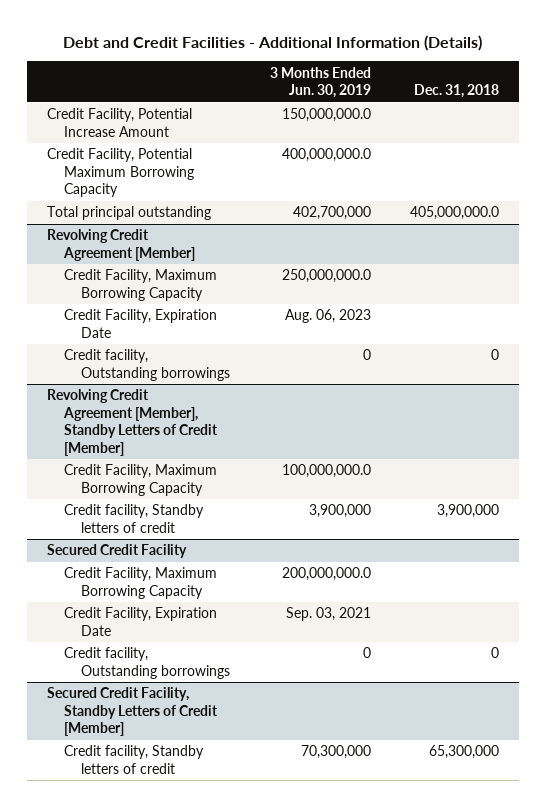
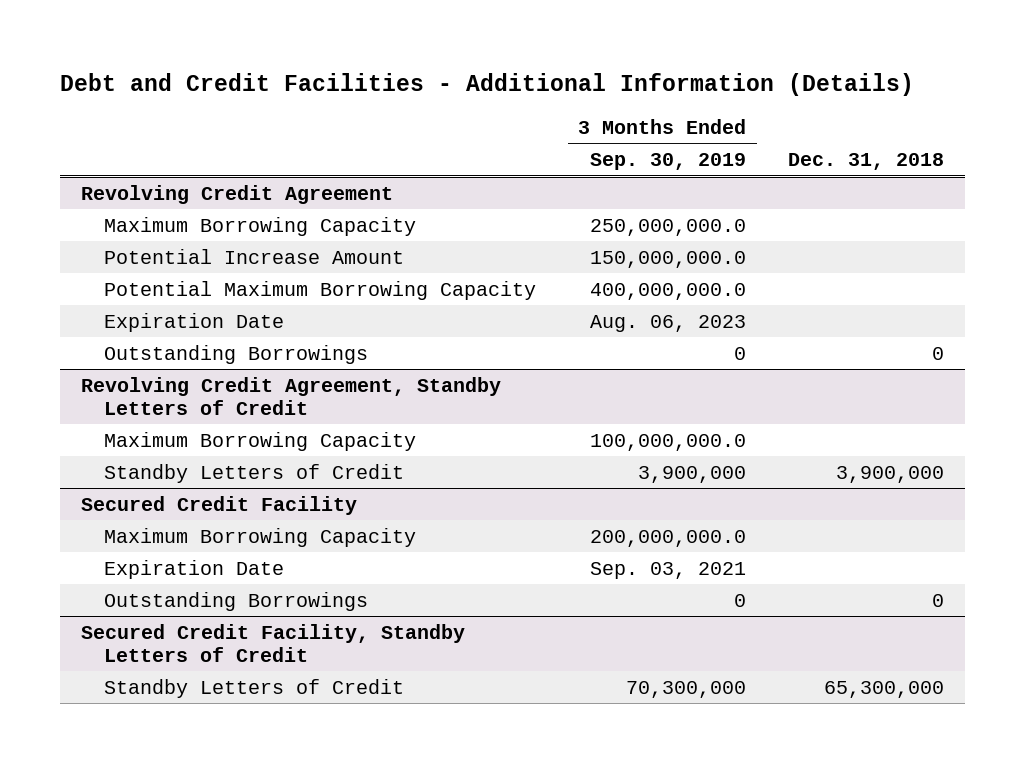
- | 3 Months Ended Jun. 30, 2019 | Dec. 31, 2018
+ | 3 Months Ended Sep. 30, 2019 | Dec. 31, 2018
- Credit Facility, Potential Increase Amount | 150,000,000.0 |
- Credit Facility, Potential Maximum Borrowing Capacity | 400,000,000.0 |
- Total principal outstanding | 402,700,000 | 405,000,000.0
- Revolving Credit Agreement [Member]
- Credit Facility, Maximum Borrowing Capacity | 250,000,000.0 |
- Credit Facility, Expiration Date | Aug. 06, 2023 |
- Credit facility, Outstanding borrowings | 0 | 0
- Revolving Credit Agreement [Member], Standby Letters of Credit [Member]
- Credit Facility, Maximum Borrowing Capacity | 100,000,000.0 |
- Credit facility, Standby letters of credit | 3,900,000 | 3,900,000
+ Revolving Credit Agreement
+ Maximum Borrowing Capacity | 250,000,000.0 |
+ Potential Increase Amount | 150,000,000.0 |
+ Potential Maximum Borrowing Capacity | 400,000,000.0 |
+ Expiration Date | Aug. 06, 2023 |
+ Outstanding Borrowings | 0 | 0
+ Revolving Credit Agreement, Standby Letters of Credit
+ Maximum Borrowing Capacity | 100,000,000.0 |
+ Standby Letters of Credit | 3,900,000 | 3,900,000
@ Secured Credit Facility
- Credit Facility, Maximum Borrowing Capacity | 200,000,000.0 |
- Credit Facility, Expiration Date | Sep. 03, 2021 |
- Credit facility, Outstanding borrowings | 0 | 0
- Secured Credit Facility, Standby Letters of Credit [Member]
- Credit facility, Standby letters of credit | 70,300,000 | 65,300,000
@ Secured Credit Facility
+ Maximum Borrowing Capacity | 200,000,000.0 |
+ Expiration Date | Sep. 03, 2021 |
+ Outstanding Borrowings | 0 | 0
+ Secured Credit Facility, Standby Letters of Credit
+ Standby Letters of Credit | 70,300,000 | 65,300,000

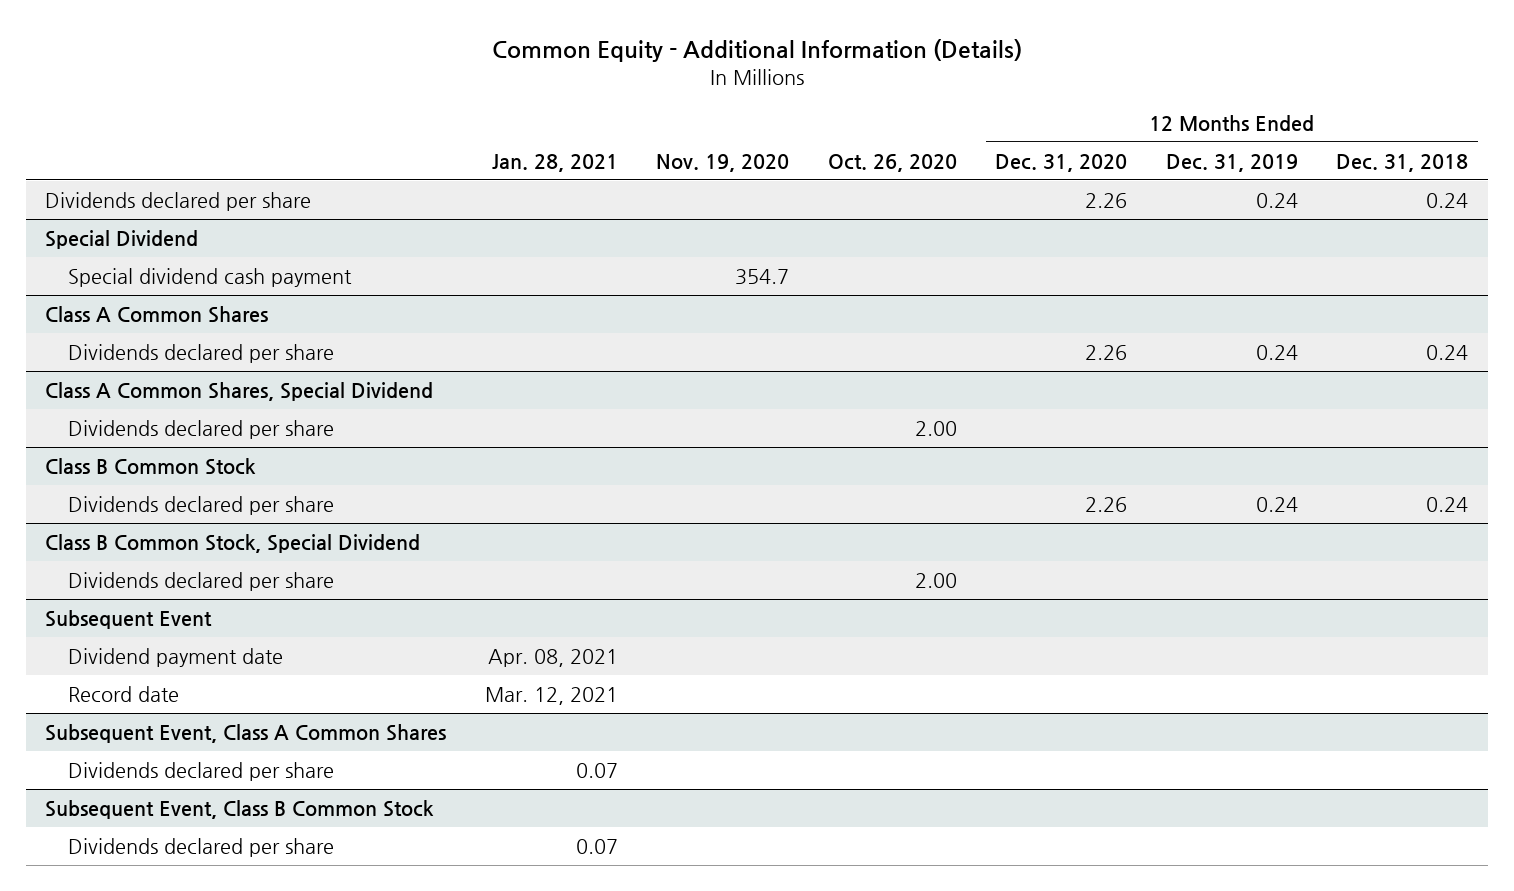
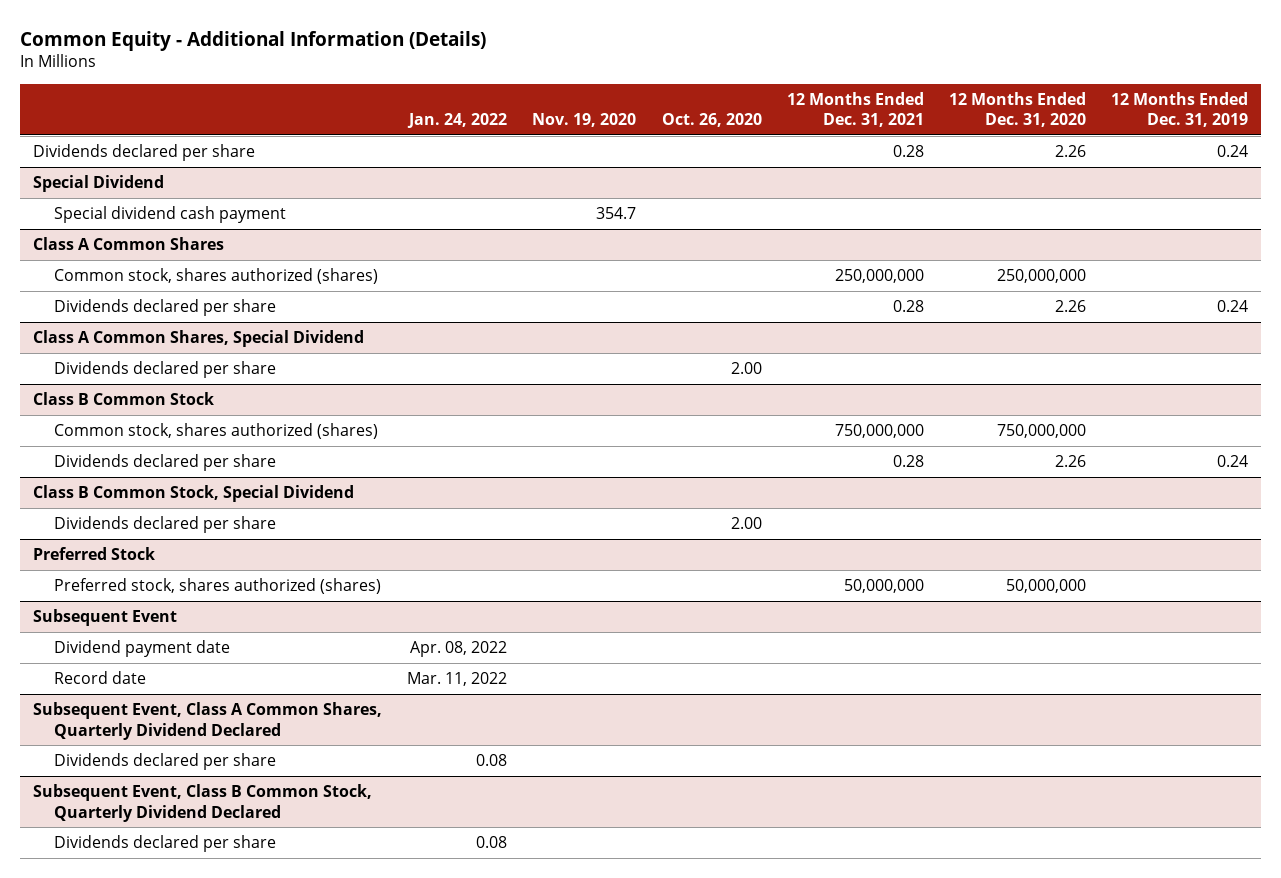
- | Jan. 28, 2021 | Nov. 19, 2020 | Oct. 26, 2020 | 12 Months Ended Dec. 31, 2020 | 12 Months Ended Dec. 31, 2019 | 12 Months Ended Dec. 31, 2018
+ | Jan. 24, 2022 | Nov. 19, 2020 | Oct. 26, 2020 | 12 Months Ended Dec. 31, 2021 | 12 Months Ended Dec. 31, 2020 | 12 Months Ended Dec. 31, 2019
@ Class A Common Shares
+ Common stock, shares authorized (shares) | | | | 250,000,000 | 250,000,000 |
@ Class B Common Stock
+ Common stock, shares authorized (shares) | | | | 750,000,000 | 750,000,000 |
+ Preferred Stock
+ Preferred stock, shares authorized (shares) | | | | 50,000,000 | 50,000,000 |
- Subsequent Event, Class A Common Shares
+ Subsequent Event, Class A Common Shares, Quarterly Dividend Declared
- Subsequent Event, Class B Common Stock
+ Subsequent Event, Class B Common Stock, Quarterly Dividend Declared

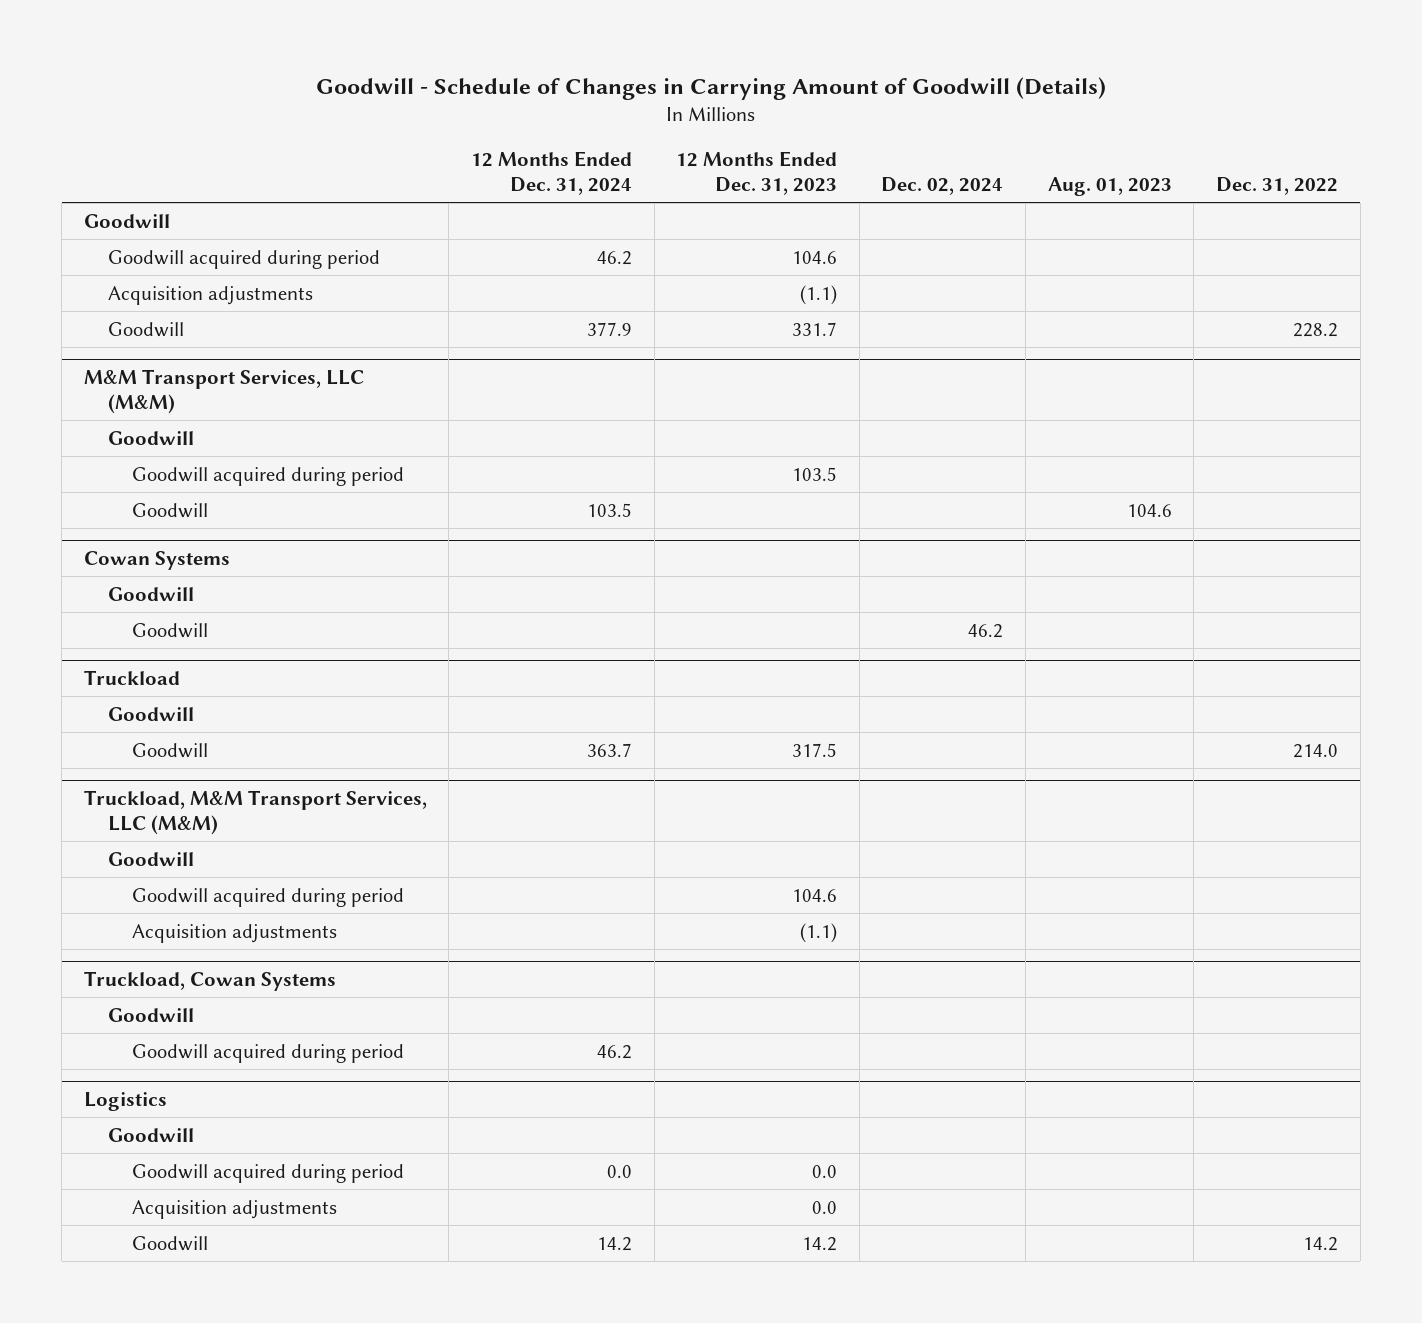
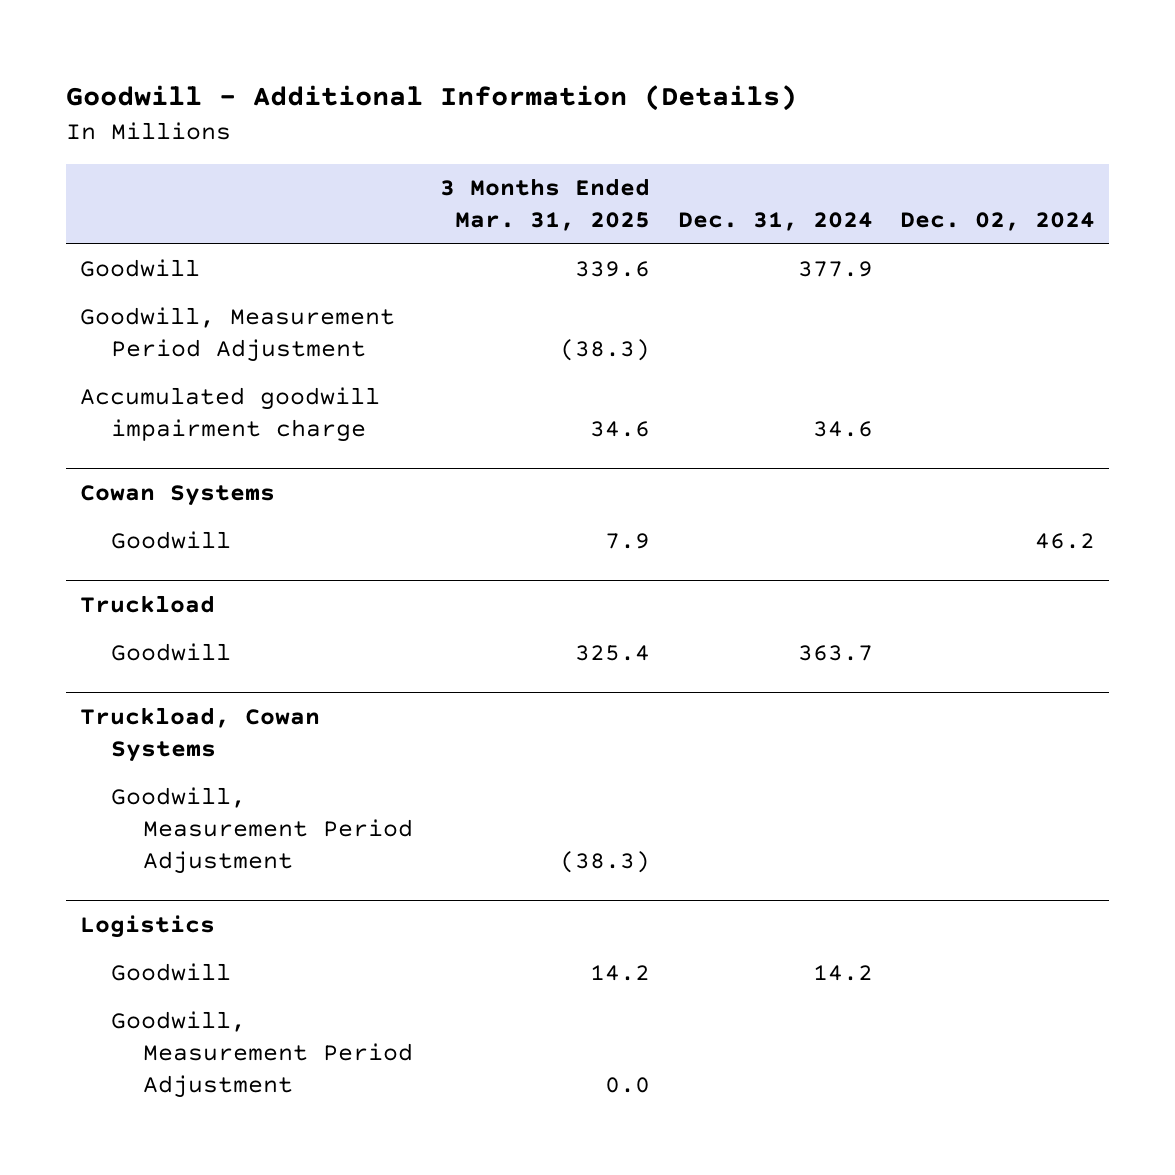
- Goodwill - Schedule of Changes in Carrying Amount of Goodwill (Details)
+ Goodwill - Additional Information (Details)
- | 12 Months Ended Dec. 31, 2024 | 12 Months Ended Dec. 31, 2023 | Dec. 02, 2024 | Aug. 01, 2023 | Dec. 31, 2022
+ | 3 Months Ended Mar. 31, 2025 | Dec. 31, 2024 | Dec. 02, 2024
- Goodwill acquired during period | 46.2 | 104.6 | | |
- Acquisition adjustments | | (1.1) | | |
- Goodwill | 377.9 | 331.7 | | | 228.2
- M&M Transport Services, LLC (M&M)
- Goodwill
- Goodwill acquired during period | | 103.5 | | |
- Goodwill | 103.5 | | | 104.6 |
+ Goodwill, Measurement Period Adjustment | (38.3) | |
+ Accumulated goodwill impairment charge | 34.6 | 34.6 |
@ Cowan Systems
- Goodwill
@ Truckload
- Goodwill | 363.7 | 317.5 | | | 214.0
- Truckload, M&M Transport Services, LLC (M&M)
- Goodwill
- Goodwill acquired during period | | 104.6 | | |
- Acquisition adjustments | | (1.1) | | |
@ Truckload, Cowan Systems
- Goodwill
- Goodwill acquired during period | 46.2 | | | |
+ Goodwill, Measurement Period Adjustment | (38.3) | |
@ Logistics
- Goodwill acquired during period | 0.0 | 0.0 | | |
- Acquisition adjustments | | 0.0 | | |
- Goodwill | 14.2 | 14.2 | | | 14.2
+ Goodwill, Measurement Period Adjustment | 0.0 | |

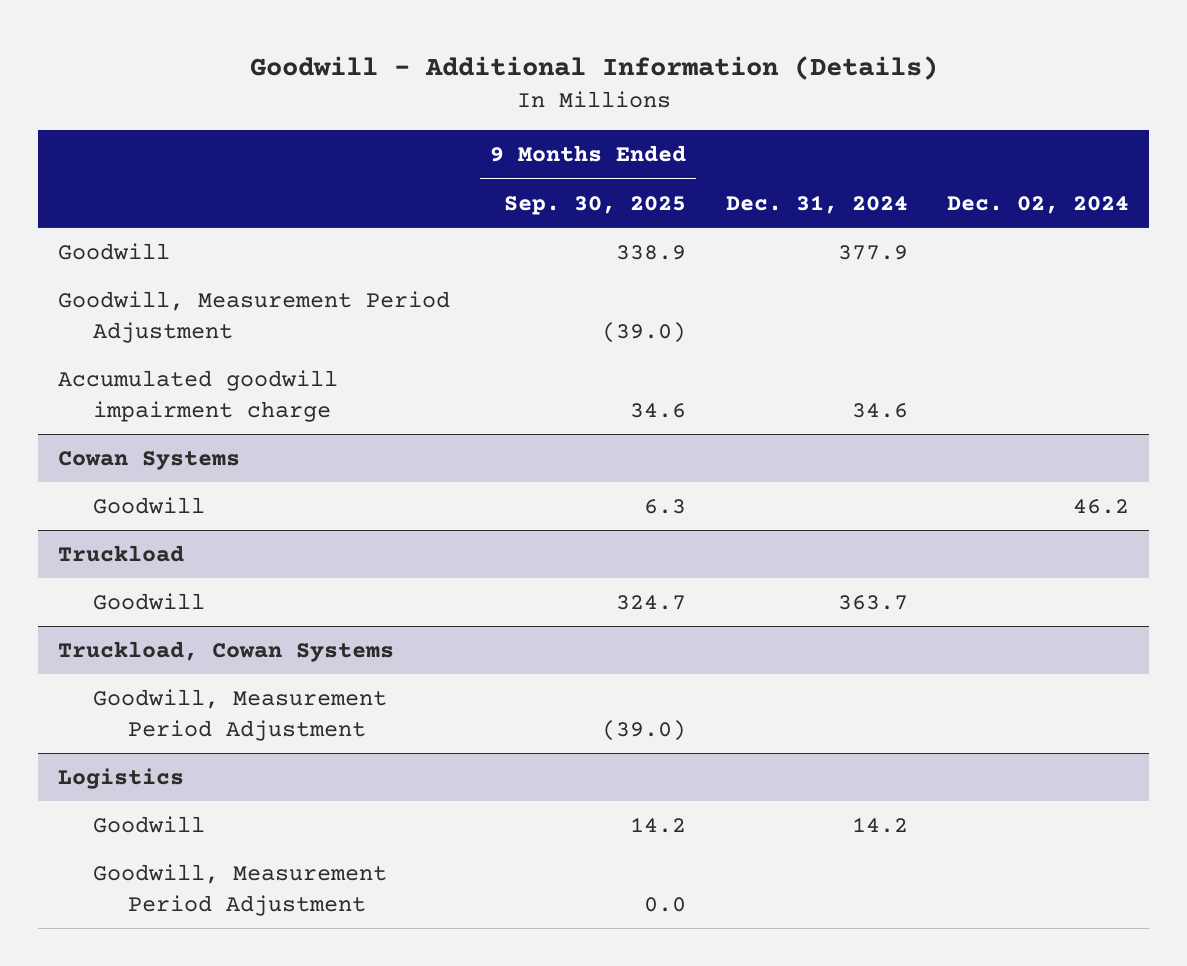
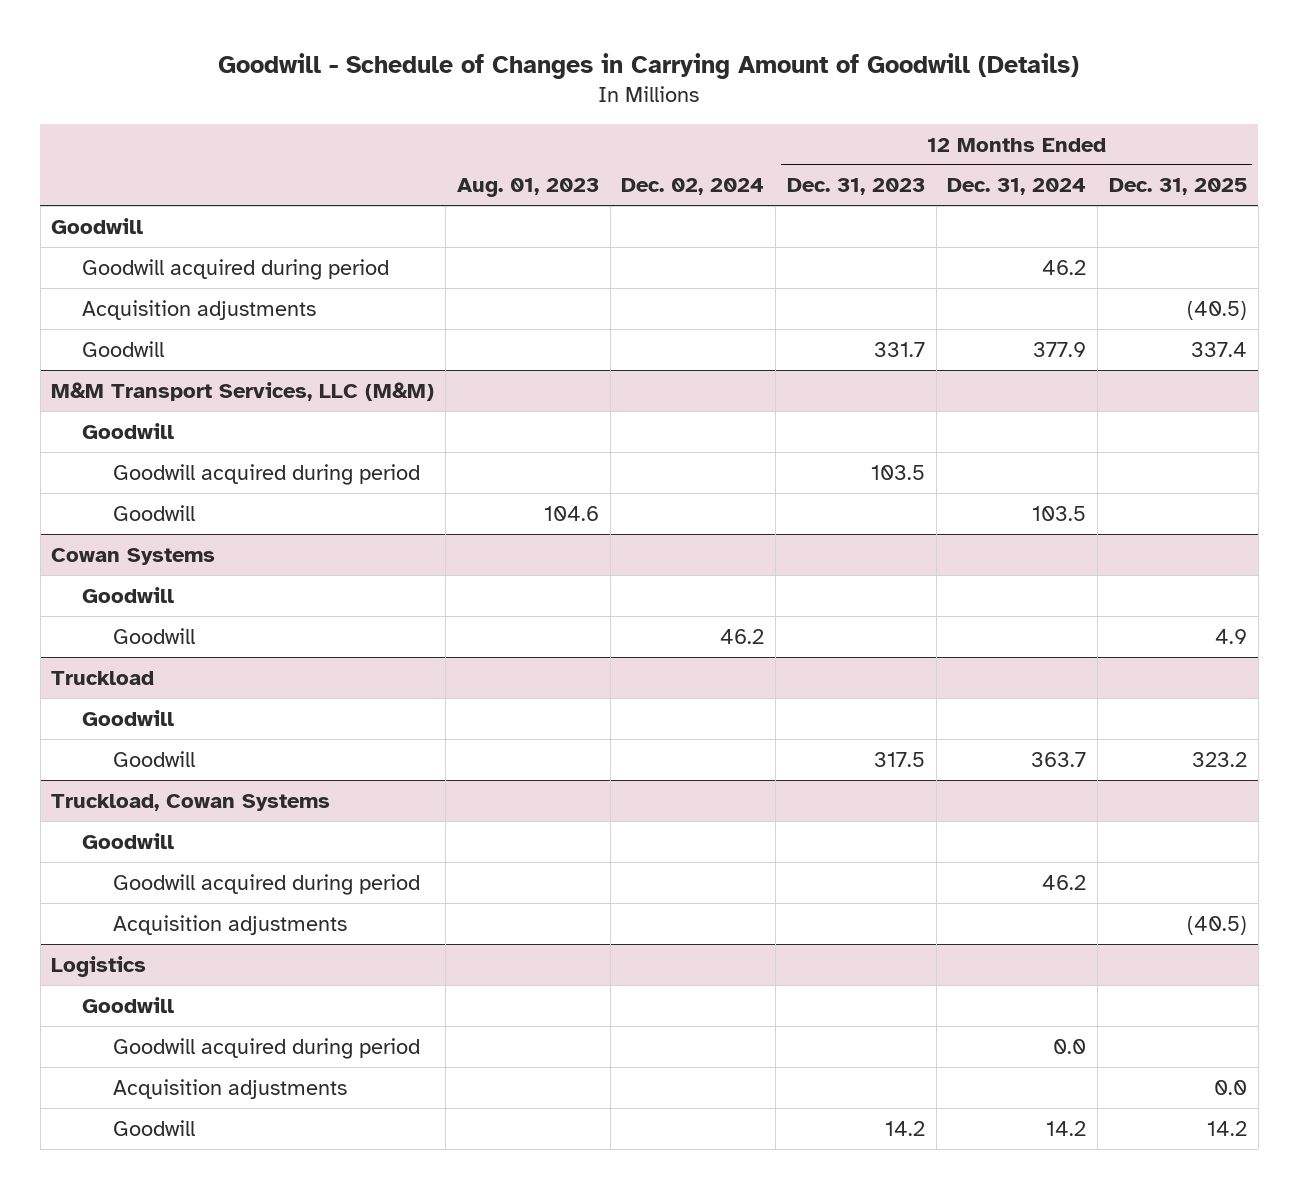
- Goodwill - Additional Information (Details)
+ Goodwill - Schedule of Changes in Carrying Amount of Goodwill (Details)
- | 9 Months Ended Sep. 30, 2025 | Dec. 31, 2024 | Dec. 02, 2024
+ | Aug. 01, 2023 | Dec. 02, 2024 | 12 Months Ended Dec. 31, 2023 | 12 Months Ended Dec. 31, 2024 | 12 Months Ended Dec. 31, 2025
- Goodwill, Measurement Period Adjustment | (39.0) | |
- Accumulated goodwill impairment charge | 34.6 | 34.6 |
+ Goodwill acquired during period | | | | 46.2 |
+ Acquisition adjustments | | | | | (40.5)
+ Goodwill | | | 331.7 | 377.9 | 337.4
+ M&M Transport Services, LLC (M&M)
+ Goodwill
+ Goodwill acquired during period | | | 103.5 | |
+ Goodwill | 104.6 | | | 103.5 |
@ Cowan Systems
+ Goodwill
@ Truckload
+ Goodwill | | | 317.5 | 363.7 | 323.2
@ Truckload, Cowan Systems
- Goodwill, Measurement Period Adjustment | (39.0) | |
+ Goodwill
+ Goodwill acquired during period | | | | 46.2 |
+ Acquisition adjustments | | | | | (40.5)
@ Logistics
- Goodwill, Measurement Period Adjustment | 0.0 | |
+ Goodwill acquired during period | | | | 0.0 |
+ Acquisition adjustments | | | | | 0.0
+ Goodwill | | | 14.2 | 14.2 | 14.2

